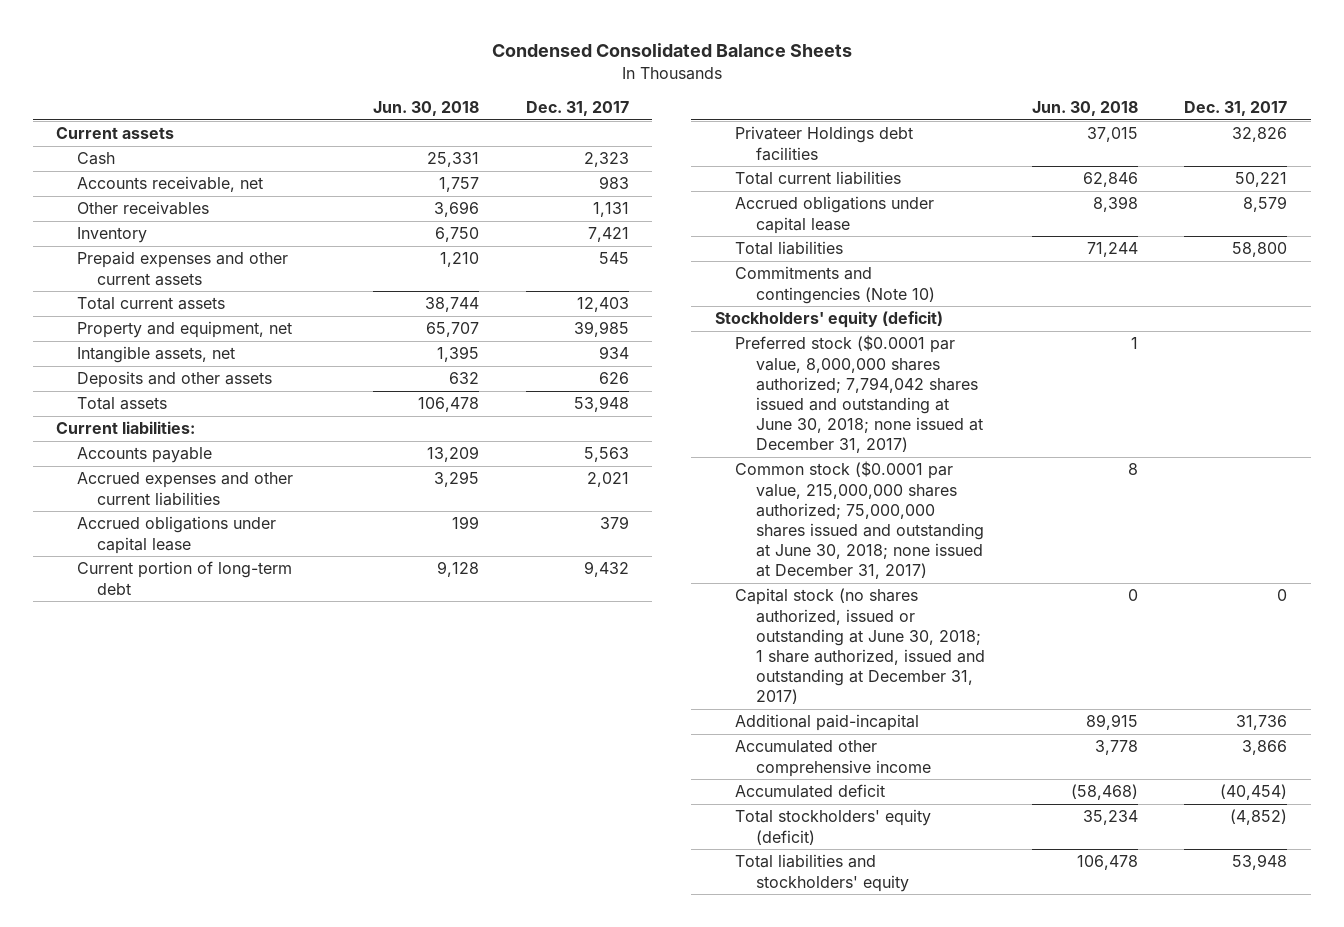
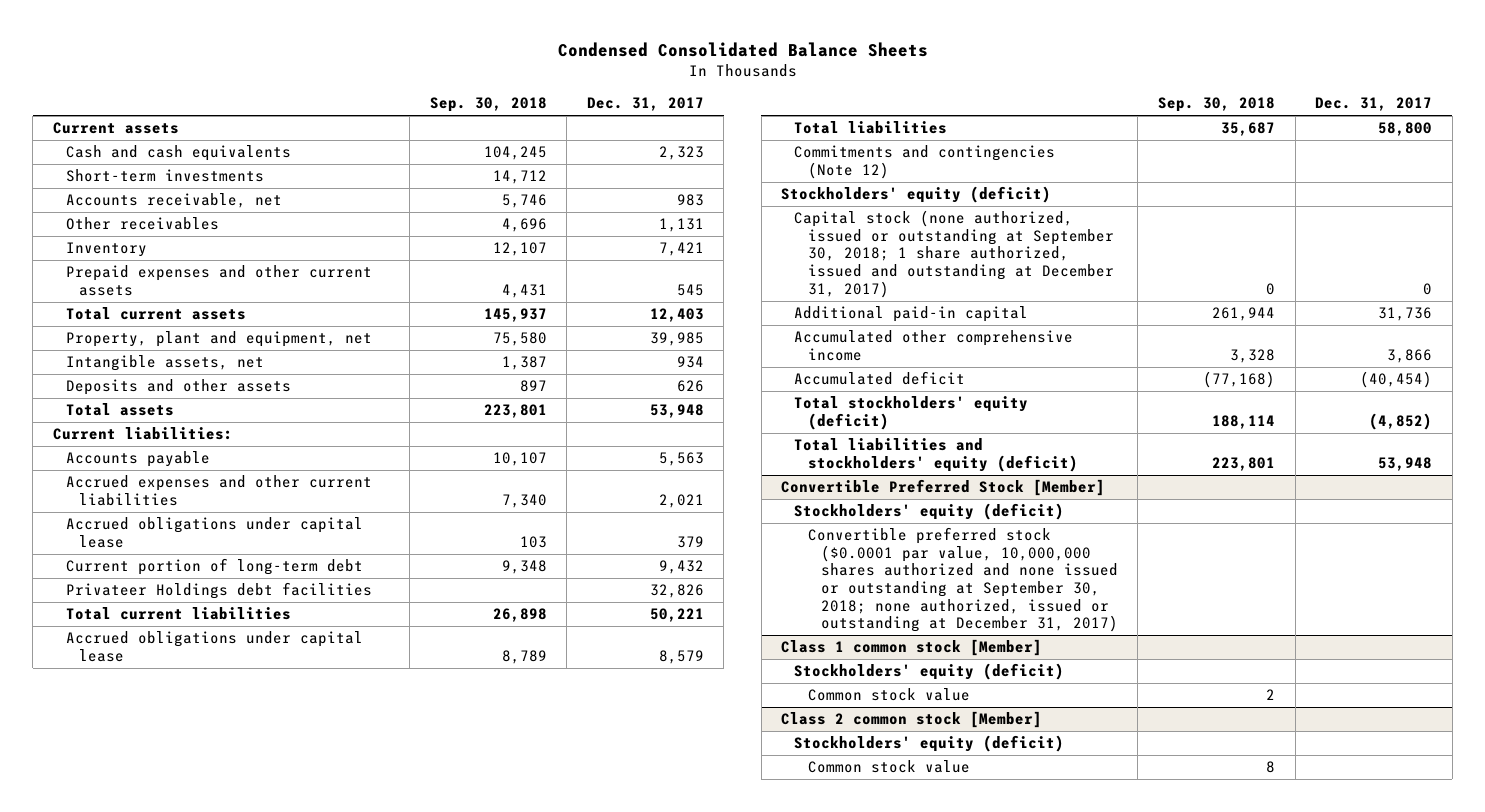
- | Jun. 30, 2018 | Dec. 31, 2017
+ | Sep. 30, 2018 | Dec. 31, 2017
- Cash | 25,331 | 2,323
+ Cash and cash equivalents | 104,245 | 2,323
+ Short-term investments | 14,712 |
- Property and equipment, net | 65,707 | 39,985
+ Property, plant and equipment, net | 75,580 | 39,985
- Commitments and contingencies (Note 10)
+ Commitments and contingencies (Note 12)
- Preferred stock ($0.0001 par value, 8,000,000 shares authorized; 7,794,042 shares issued and outstanding at June 30, 2018; none issued at December 31, 2017) | 1 |
- Common stock ($0.0001 par value, 215,000,000 shares authorized; 75,000,000 shares issued and outstanding at June 30, 2018; none issued at December 31, 2017) | 8 |
- Capital stock (no shares authorized, issued or outstanding at June 30, 2018; 1 share authorized, issued and outstanding at December 31, 2017) | 0 | 0
- Additional paid-incapital | 89,915 | 31,736
+ Capital stock (none authorized, issued or outstanding at September 30, 2018; 1 share authorized, issued and outstanding at December 31, 2017) | 0 | 0
+ Additional paid-in capital | 261,944 | 31,736
- Total liabilities and stockholders' equity | 106,478 | 53,948
+ Total liabilities and stockholders' equity (deficit) | 223,801 | 53,948
+ Convertible Preferred Stock [Member]
+ Stockholders' equity (deficit)
+ Convertible preferred stock ($0.0001 par value, 10,000,000 shares authorized and none issued or outstanding at September 30, 2018; none authorized, issued or outstanding at December 31, 2017)
+ Class 1 common stock [Member]
+ Stockholders' equity (deficit)
+ Common stock value | 2 |
+ Class 2 common stock [Member]
+ Stockholders' equity (deficit)
+ Common stock value | 8 |

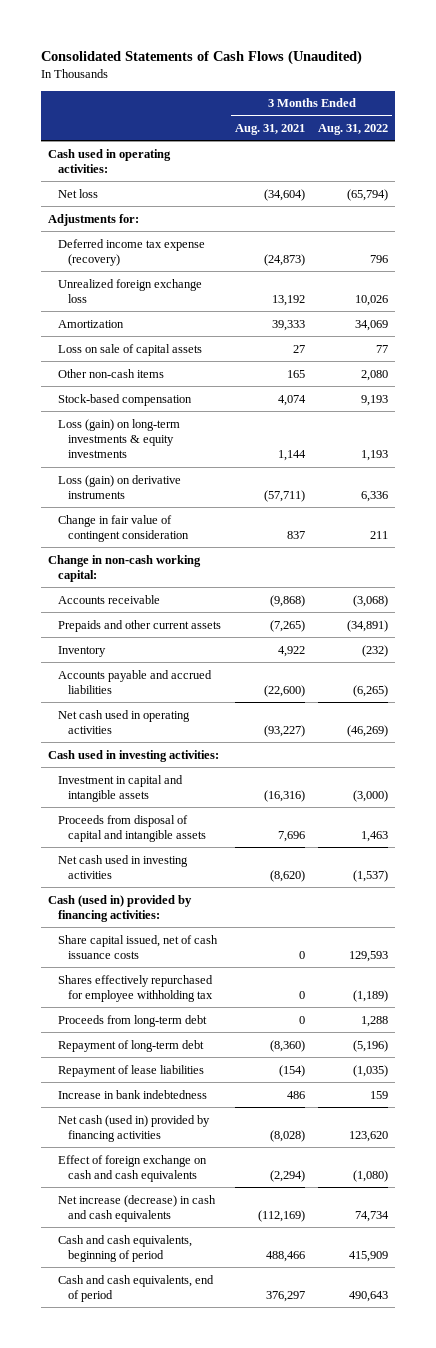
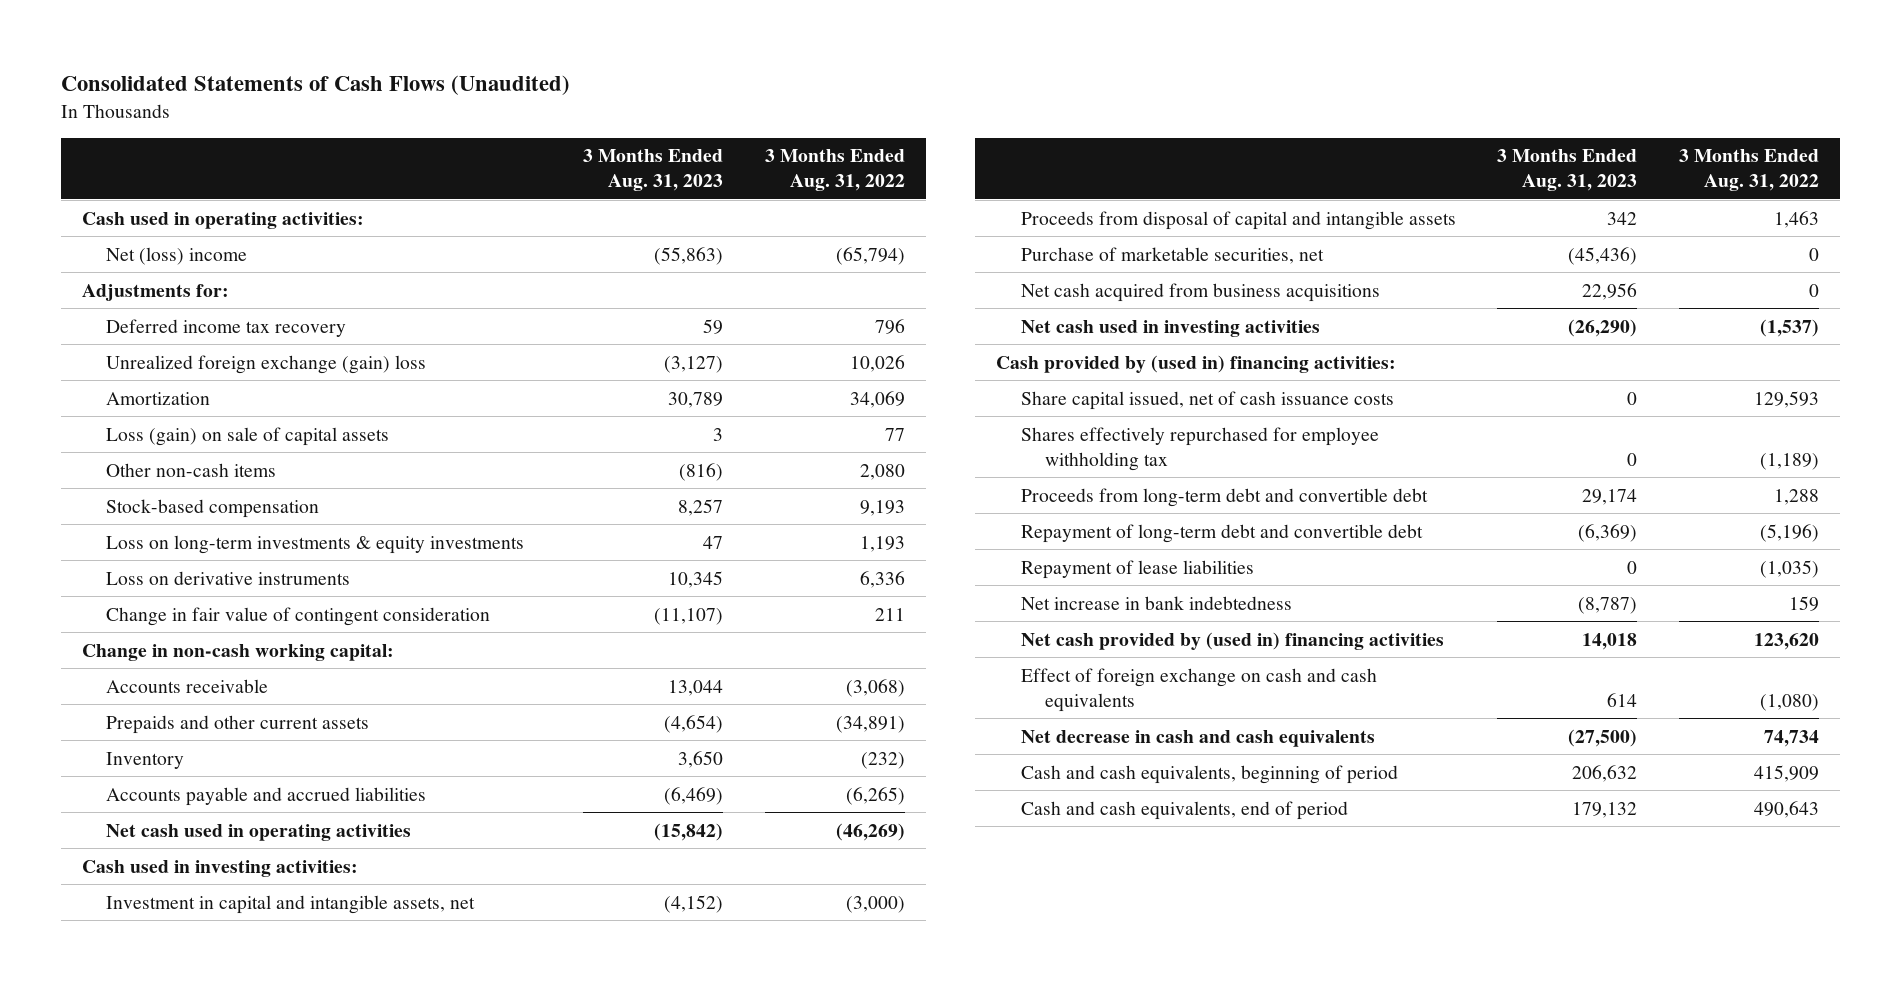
- | 3 Months Ended Aug. 31, 2021 | 3 Months Ended Aug. 31, 2022
+ | 3 Months Ended Aug. 31, 2023 | 3 Months Ended Aug. 31, 2022
- Net loss | (34,604) | (65,794)
+ Net (loss) income | (55,863) | (65,794)
- Deferred income tax expense (recovery) | (24,873) | 796
- Unrealized foreign exchange loss | 13,192 | 10,026
+ Deferred income tax recovery | 59 | 796
+ Unrealized foreign exchange (gain) loss | (3,127) | 10,026
- Loss on sale of capital assets | 27 | 77
+ Loss (gain) on sale of capital assets | 3 | 77
- Loss (gain) on long-term investments & equity investments | 1,144 | 1,193
- Loss (gain) on derivative instruments | (57,711) | 6,336
+ Loss on long-term investments & equity investments | 47 | 1,193
+ Loss on derivative instruments | 10,345 | 6,336
- Investment in capital and intangible assets | (16,316) | (3,000)
+ Investment in capital and intangible assets, net | (4,152) | (3,000)
+ Purchase of marketable securities, net | (45,436) | 0
+ Net cash acquired from business acquisitions | 22,956 | 0
- Cash (used in) provided by financing activities:
+ Cash provided by (used in) financing activities:
- Proceeds from long-term debt | 0 | 1,288
- Repayment of long-term debt | (8,360) | (5,196)
+ Proceeds from long-term debt and convertible debt | 29,174 | 1,288
+ Repayment of long-term debt and convertible debt | (6,369) | (5,196)
- Increase in bank indebtedness | 486 | 159
- Net cash (used in) provided by financing activities | (8,028) | 123,620
+ Net increase in bank indebtedness | (8,787) | 159
+ Net cash provided by (used in) financing activities | 14,018 | 123,620
- Net increase (decrease) in cash and cash equivalents | (112,169) | 74,734
+ Net decrease in cash and cash equivalents | (27,500) | 74,734

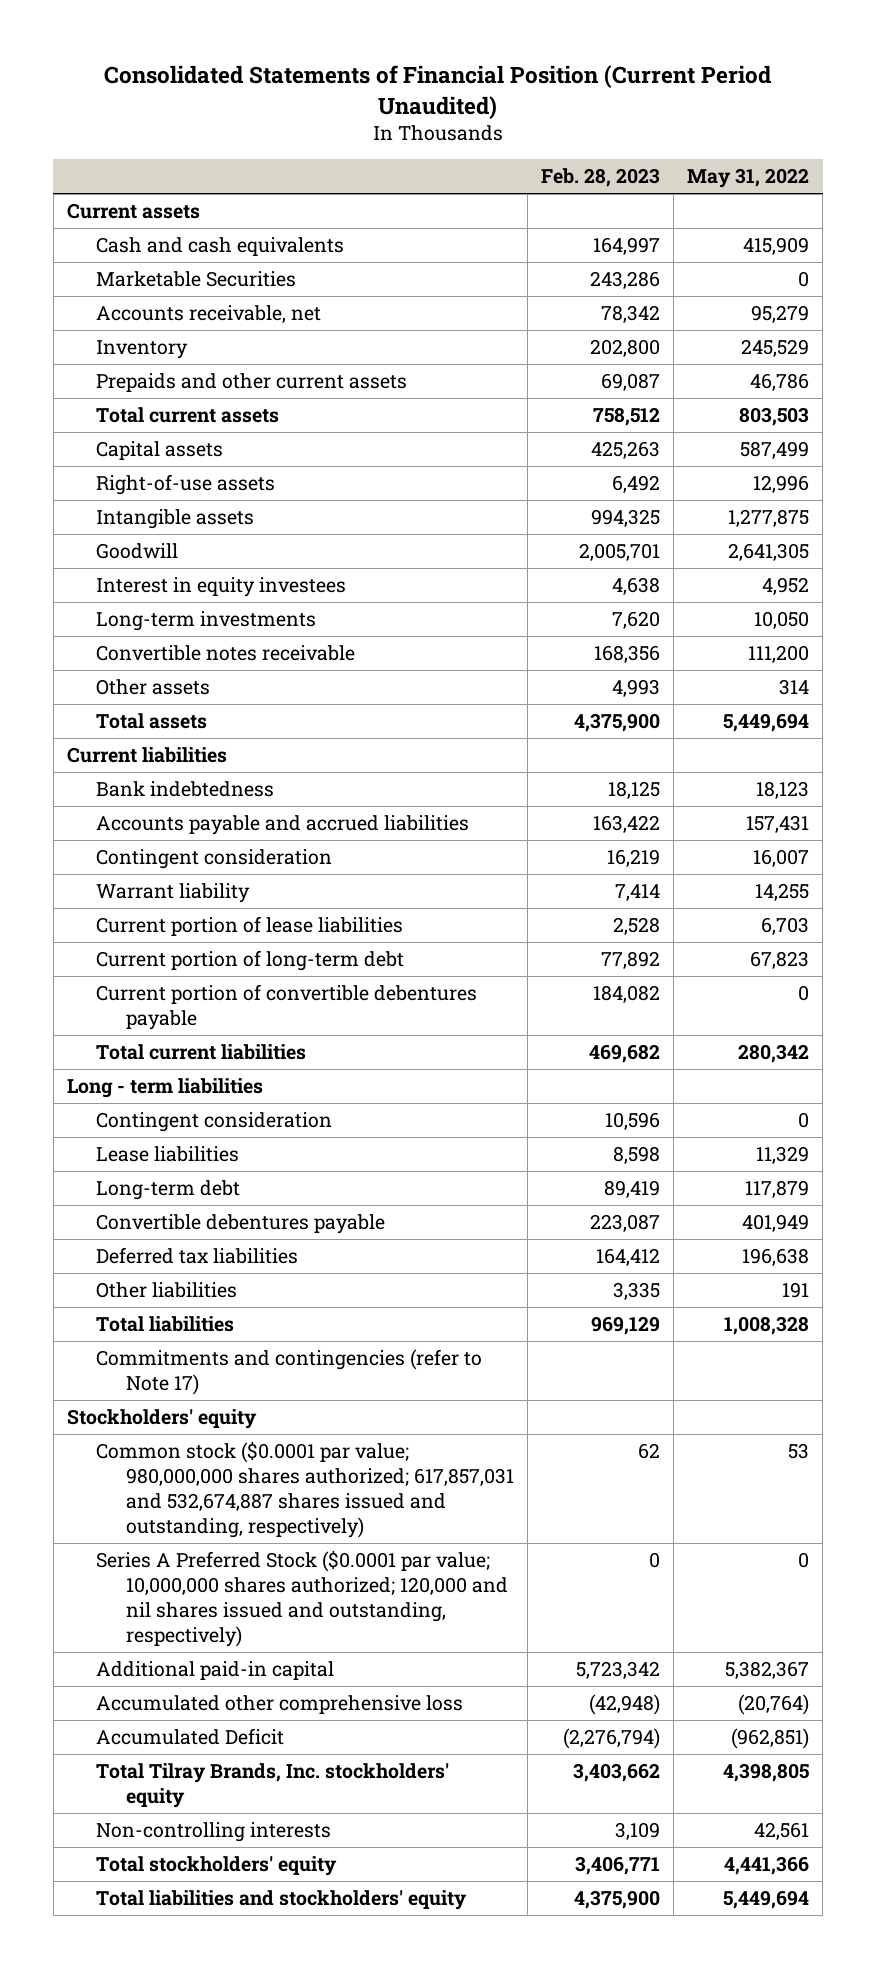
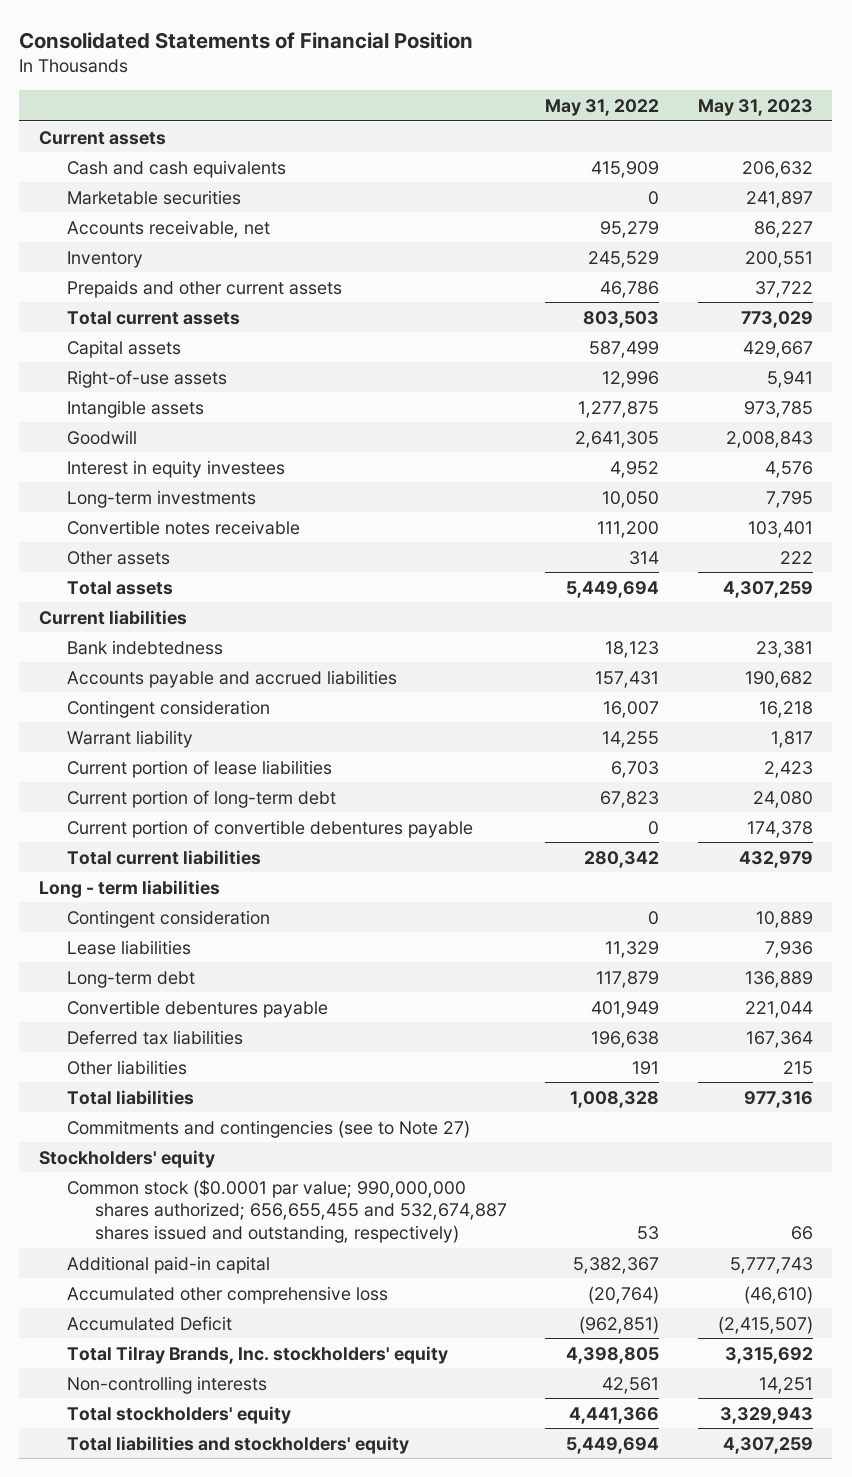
- Consolidated Statements of Financial Position (Current Period Unaudited)
+ Consolidated Statements of Financial Position
- | Feb. 28, 2023 | May 31, 2022
+ | May 31, 2022 | May 31, 2023
- Marketable Securities | 243,286 | 0
+ Marketable securities | 0 | 241,897
- Commitments and contingencies (refer to Note 17)
+ Commitments and contingencies (see to Note 27)
- Common stock ($0.0001 par value; 980,000,000 shares authorized; 617,857,031 and 532,674,887 shares issued and outstanding, respectively) | 62 | 53
- Series A Preferred Stock ($0.0001 par value; 10,000,000 shares authorized; 120,000 and nil shares issued and outstanding, respectively) | 0 | 0
+ Common stock ($0.0001 par value; 990,000,000 shares authorized; 656,655,455 and 532,674,887 shares issued and outstanding, respectively) | 53 | 66

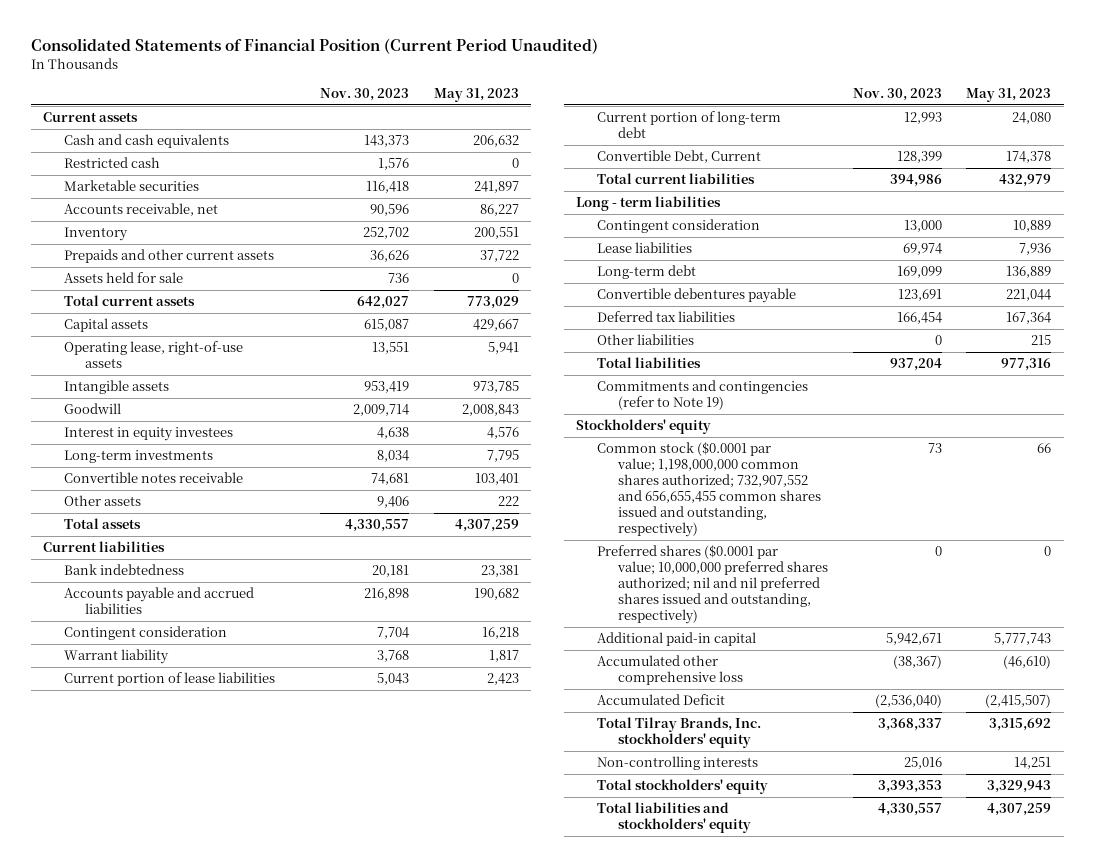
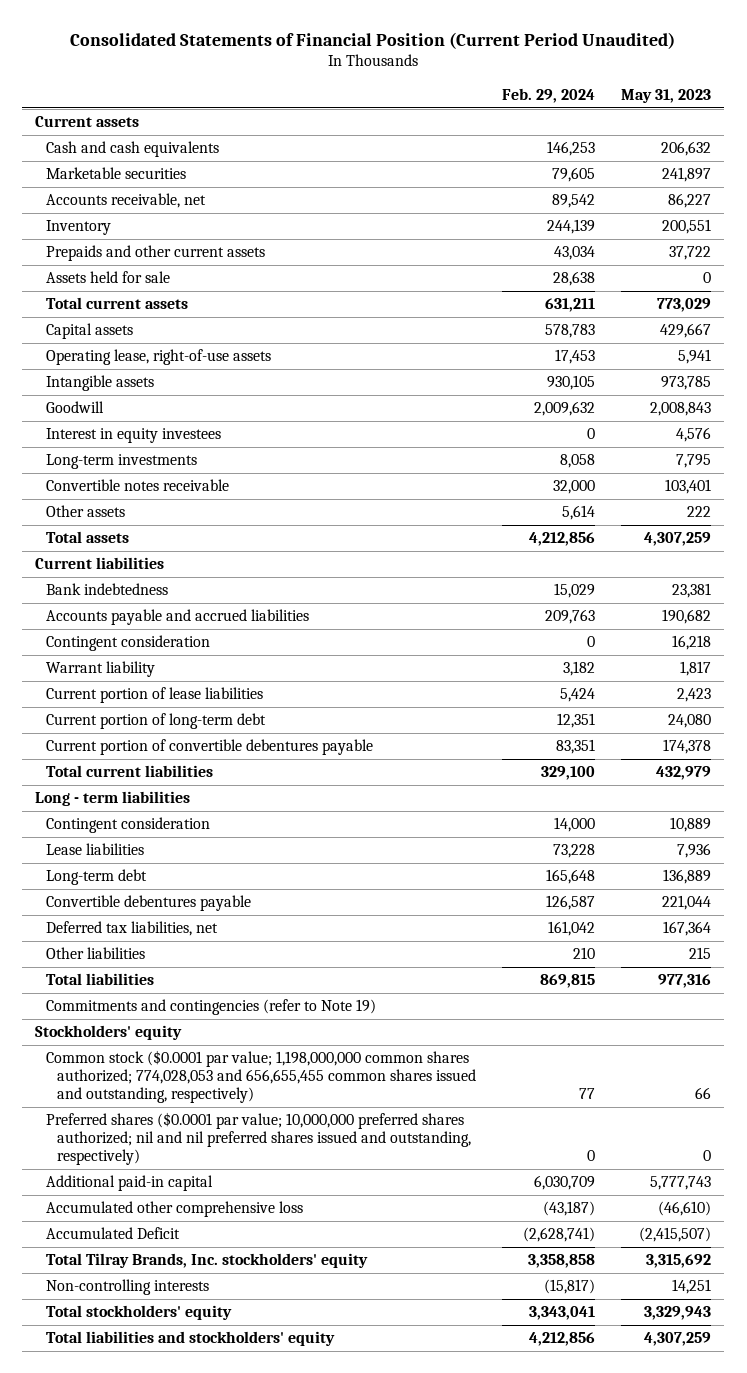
- | Nov. 30, 2023 | May 31, 2023
+ | Feb. 29, 2024 | May 31, 2023
- Restricted cash | 1,576 | 0
- Convertible Debt, Current | 128,399 | 174,378
+ Current portion of convertible debentures payable | 83,351 | 174,378
- Deferred tax liabilities | 166,454 | 167,364
+ Deferred tax liabilities, net | 161,042 | 167,364
- Common stock ($0.0001 par value; 1,198,000,000 common shares authorized; 732,907,552 and 656,655,455 common shares issued and outstanding, respectively) | 73 | 66
+ Common stock ($0.0001 par value; 1,198,000,000 common shares authorized; 774,028,053 and 656,655,455 common shares issued and outstanding, respectively) | 77 | 66

